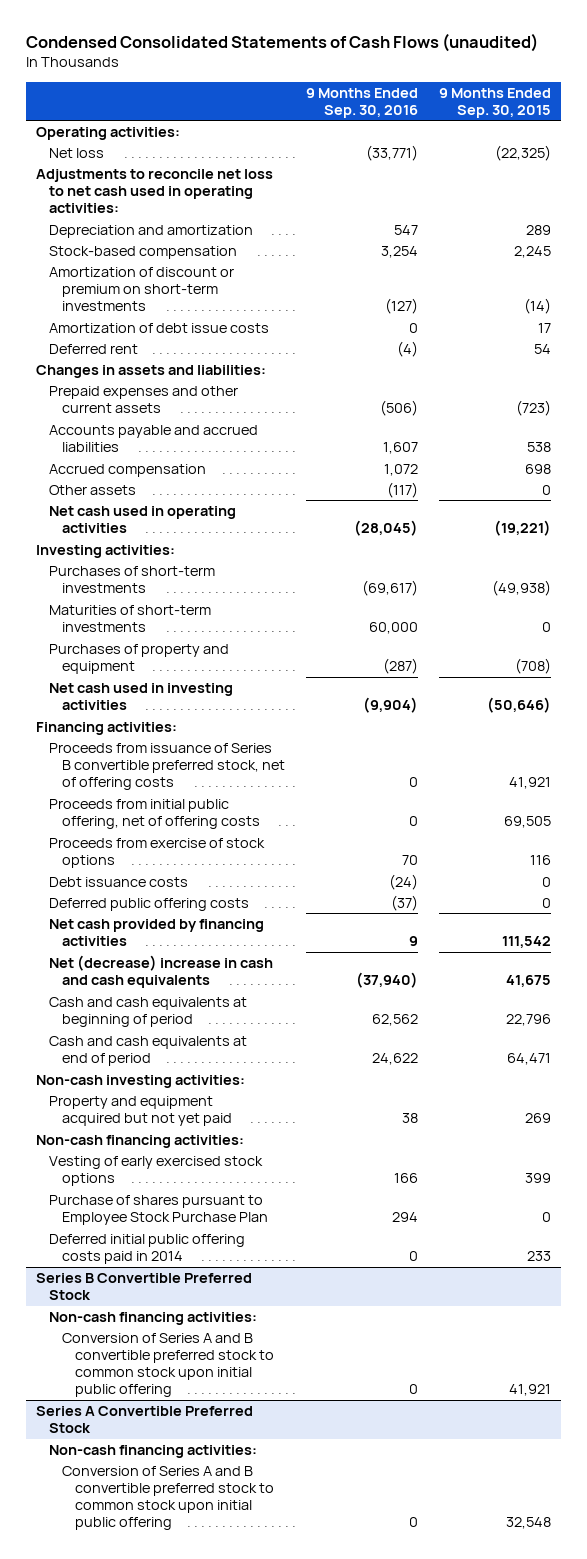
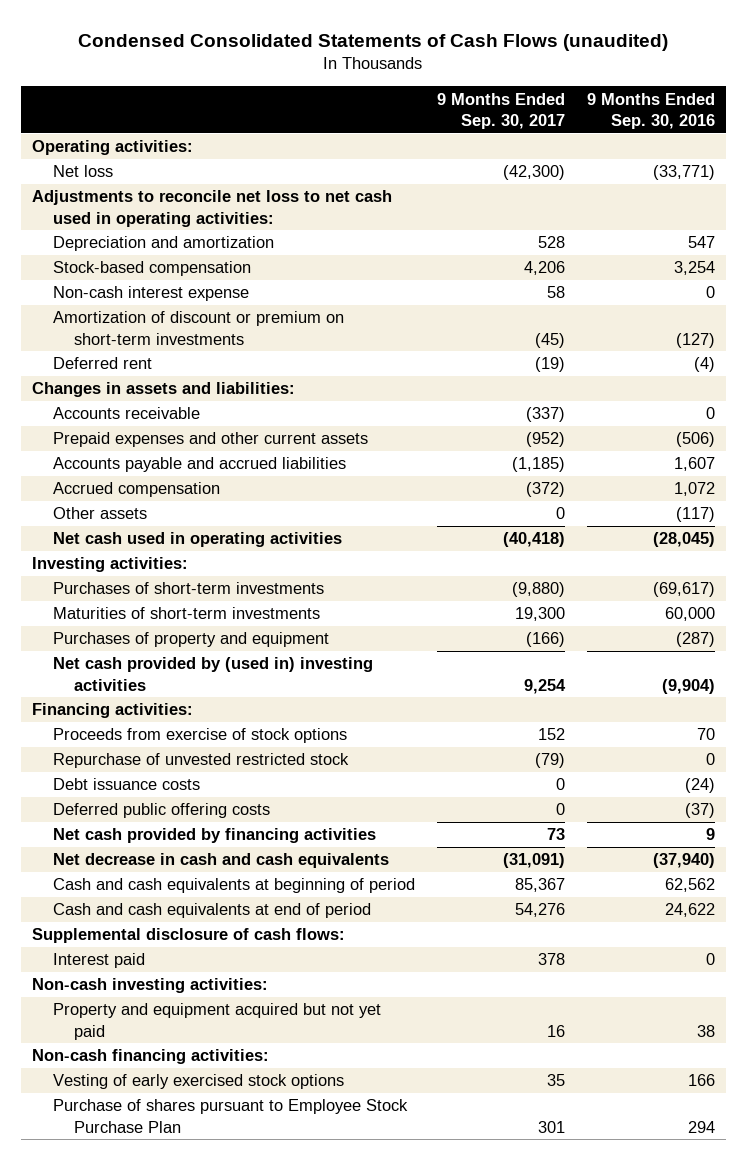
- | 9 Months Ended Sep. 30, 2016 | 9 Months Ended Sep. 30, 2015
+ | 9 Months Ended Sep. 30, 2017 | 9 Months Ended Sep. 30, 2016
+ Non-cash interest expense | 58 | 0
- Amortization of debt issue costs | 0 | 17
+ Accounts receivable | (337) | 0
- Net cash used in investing activities | (9,904) | (50,646)
+ Net cash provided by (used in) investing activities | 9,254 | (9,904)
- Proceeds from issuance of Series B convertible preferred stock, net of offering costs | 0 | 41,921
- Proceeds from initial public offering, net of offering costs | 0 | 69,505
+ Repurchase of unvested restricted stock | (79) | 0
- Net (decrease) increase in cash and cash equivalents | (37,940) | 41,675
+ Net decrease in cash and cash equivalents | (31,091) | (37,940)
+ Supplemental disclosure of cash flows:
+ Interest paid | 378 | 0
- Deferred initial public offering costs paid in 2014 | 0 | 233
- Series B Convertible Preferred Stock
- Non-cash financing activities:
- Conversion of Series A and B convertible preferred stock to common stock upon initial public offering | 0 | 41,921
- Series A Convertible Preferred Stock
- Non-cash financing activities:
- Conversion of Series A and B convertible preferred stock to common stock upon initial public offering | 0 | 32,548

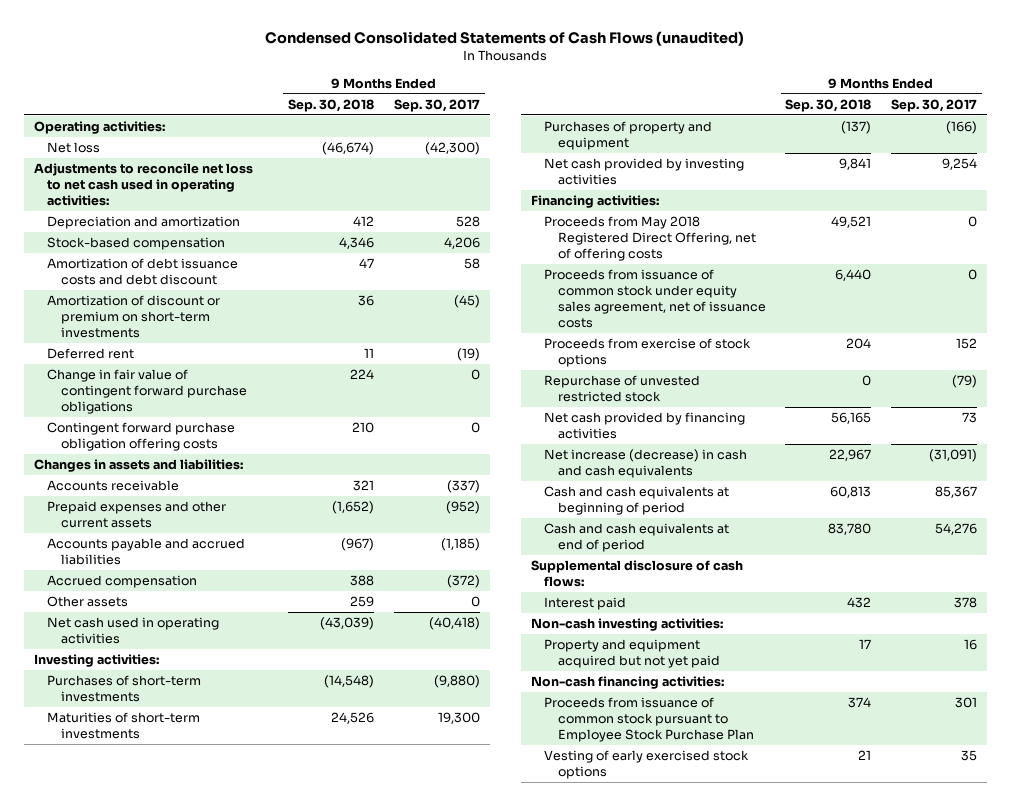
- | 9 Months Ended Sep. 30, 2017 | 9 Months Ended Sep. 30, 2016
+ | 9 Months Ended Sep. 30, 2018 | 9 Months Ended Sep. 30, 2017
- Non-cash interest expense | 58 | 0
+ Amortization of debt issuance costs and debt discount | 47 | 58
+ Change in fair value of contingent forward purchase obligations | 224 | 0
+ Contingent forward purchase obligation offering costs | 210 | 0
- Net cash provided by (used in) investing activities | 9,254 | (9,904)
+ Net cash provided by investing activities | 9,841 | 9,254
+ Proceeds from May 2018 Registered Direct Offering, net of offering costs | 49,521 | 0
+ Proceeds from issuance of common stock under equity sales agreement, net of issuance costs | 6,440 | 0
- Debt issuance costs | 0 | (24)
- Deferred public offering costs | 0 | (37)
- Net decrease in cash and cash equivalents | (31,091) | (37,940)
+ Net increase (decrease) in cash and cash equivalents | 22,967 | (31,091)
+ Proceeds from issuance of common stock pursuant to Employee Stock Purchase Plan | 374 | 301
- Purchase of shares pursuant to Employee Stock Purchase Plan | 301 | 294

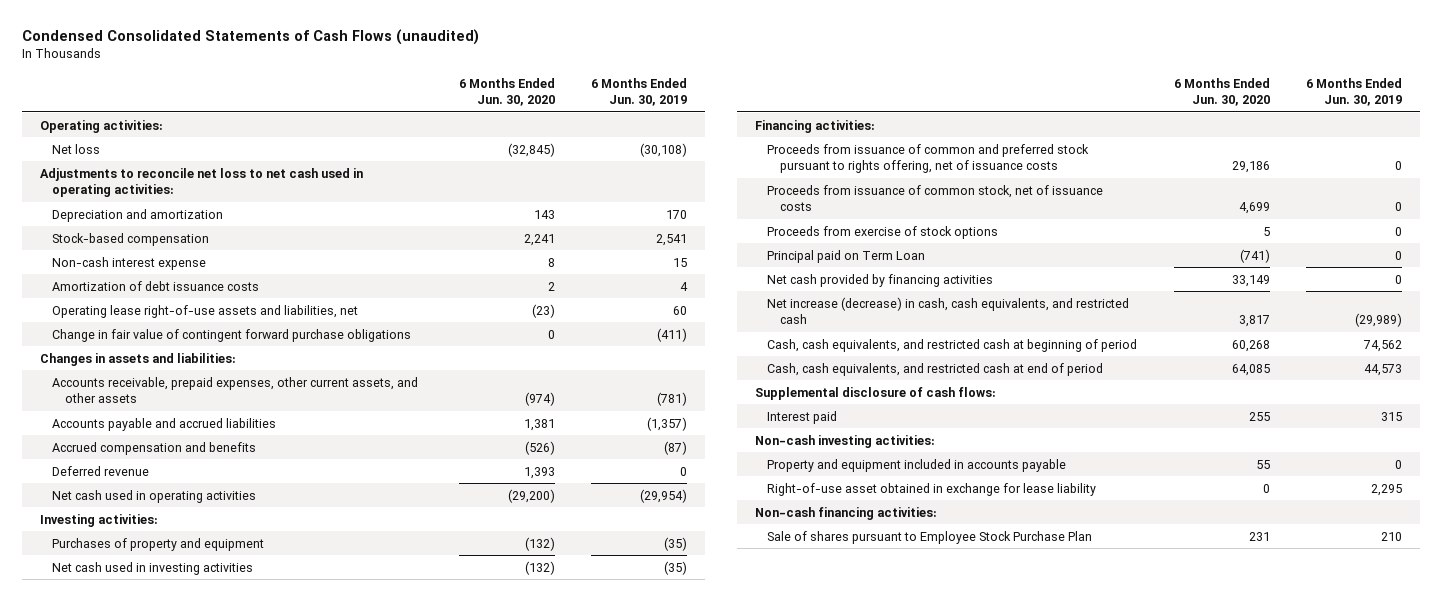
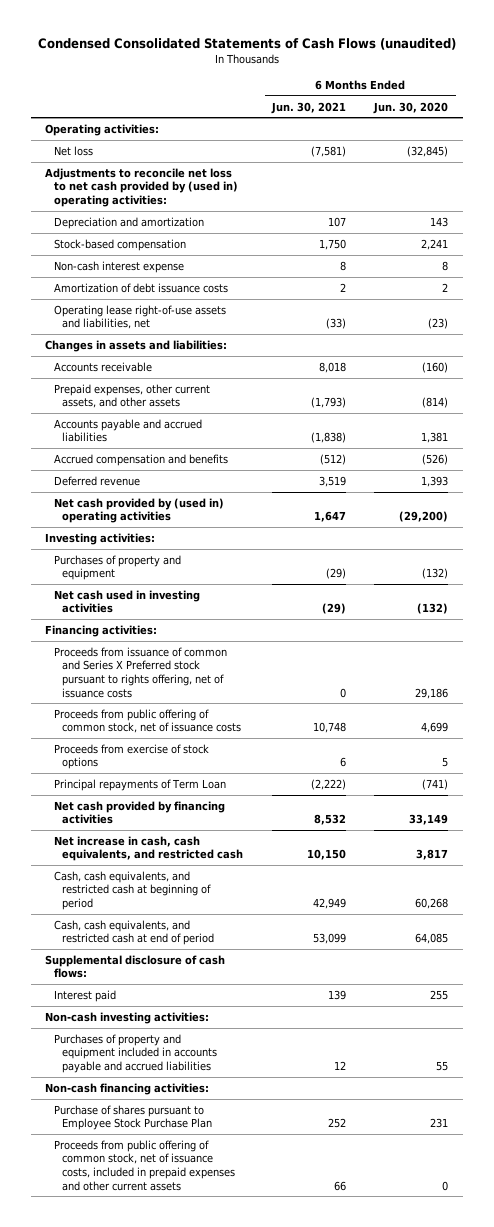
- | 6 Months Ended Jun. 30, 2020 | 6 Months Ended Jun. 30, 2019
+ | 6 Months Ended Jun. 30, 2021 | 6 Months Ended Jun. 30, 2020
- Adjustments to reconcile net loss to net cash used in operating activities:
+ Adjustments to reconcile net loss to net cash provided by (used in) operating activities:
- Change in fair value of contingent forward purchase obligations | 0 | (411)
- Accounts receivable, prepaid expenses, other current assets, and other assets | (974) | (781)
+ Accounts receivable | 8,018 | (160)
+ Prepaid expenses, other current assets, and other assets | (1,793) | (814)
- Net cash used in operating activities | (29,200) | (29,954)
+ Net cash provided by (used in) operating activities | 1,647 | (29,200)
- Proceeds from issuance of common and preferred stock pursuant to rights offering, net of issuance costs | 29,186 | 0
- Proceeds from issuance of common stock, net of issuance costs | 4,699 | 0
+ Proceeds from issuance of common and Series X Preferred stock pursuant to rights offering, net of issuance costs | 0 | 29,186
+ Proceeds from public offering of common stock, net of issuance costs | 10,748 | 4,699
- Principal paid on Term Loan | (741) | 0
+ Principal repayments of Term Loan | (2,222) | (741)
- Net increase (decrease) in cash, cash equivalents, and restricted cash | 3,817 | (29,989)
+ Net increase in cash, cash equivalents, and restricted cash | 10,150 | 3,817
- Property and equipment included in accounts payable | 55 | 0
- Right-of-use asset obtained in exchange for lease liability | 0 | 2,295
+ Purchases of property and equipment included in accounts payable and accrued liabilities | 12 | 55
- Sale of shares pursuant to Employee Stock Purchase Plan | 231 | 210
+ Purchase of shares pursuant to Employee Stock Purchase Plan | 252 | 231
+ Proceeds from public offering of common stock, net of issuance costs, included in prepaid expenses and other current assets | 66 | 0

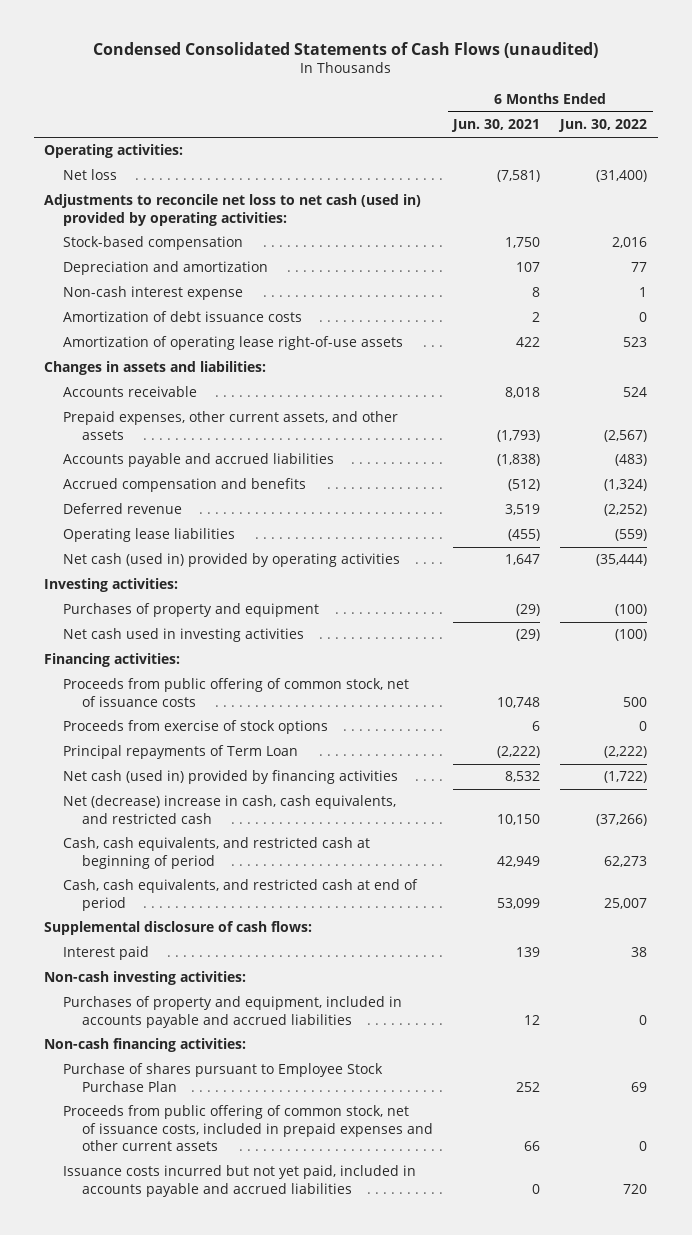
- | 6 Months Ended Jun. 30, 2021 | 6 Months Ended Jun. 30, 2020
+ | 6 Months Ended Jun. 30, 2021 | 6 Months Ended Jun. 30, 2022
- Adjustments to reconcile net loss to net cash provided by (used in) operating activities:
+ Adjustments to reconcile net loss to net cash (used in) provided by operating activities:
moved down: Depreciation and amortization | 107 | 77
- Operating lease right-of-use assets and liabilities, net | (33) | (23)
+ Amortization of operating lease right-of-use assets | 422 | 523
- Net cash provided by (used in) operating activities | 1,647 | (29,200)
+ Operating lease liabilities | (455) | (559)
+ Net cash (used in) provided by operating activities | 1,647 | (35,444)
- Proceeds from issuance of common and Series X Preferred stock pursuant to rights offering, net of issuance costs | 0 | 29,186
- Net cash provided by financing activities | 8,532 | 33,149
- Net increase in cash, cash equivalents, and restricted cash | 10,150 | 3,817
+ Net cash (used in) provided by financing activities | 8,532 | (1,722)
+ Net (decrease) increase in cash, cash equivalents, and restricted cash | 10,150 | (37,266)
- Purchases of property and equipment included in accounts payable and accrued liabilities | 12 | 55
+ Purchases of property and equipment, included in accounts payable and accrued liabilities | 12 | 0
+ Issuance costs incurred but not yet paid, included in accounts payable and accrued liabilities | 0 | 720

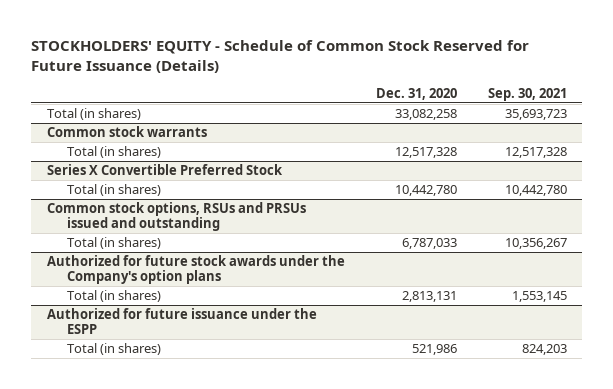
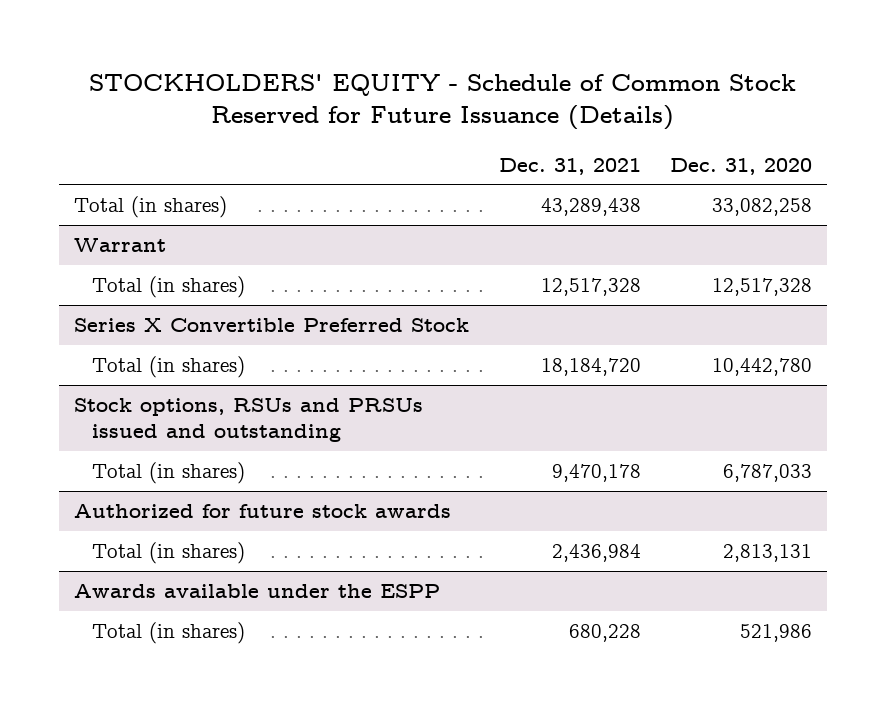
- | Dec. 31, 2020 | Sep. 30, 2021
+ | Dec. 31, 2021 | Dec. 31, 2020
- Common stock warrants
+ Warrant
- Common stock options, RSUs and PRSUs issued and outstanding
+ Stock options, RSUs and PRSUs issued and outstanding
- Authorized for future stock awards under the Company's option plans
+ Authorized for future stock awards
- Authorized for future issuance under the ESPP
+ Awards available under the ESPP

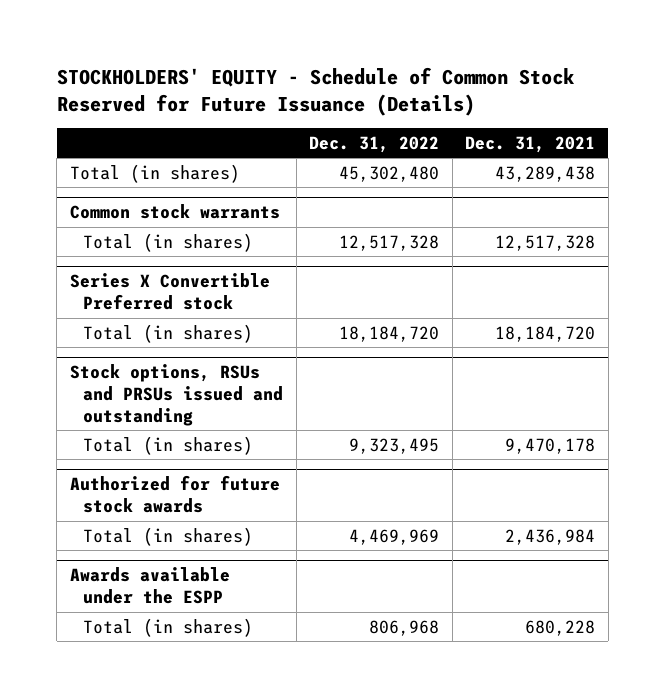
- | Dec. 31, 2021 | Dec. 31, 2020
+ | Dec. 31, 2022 | Dec. 31, 2021
- Warrant
+ Common stock warrants
- Series X Convertible Preferred Stock
+ Series X Convertible Preferred stock

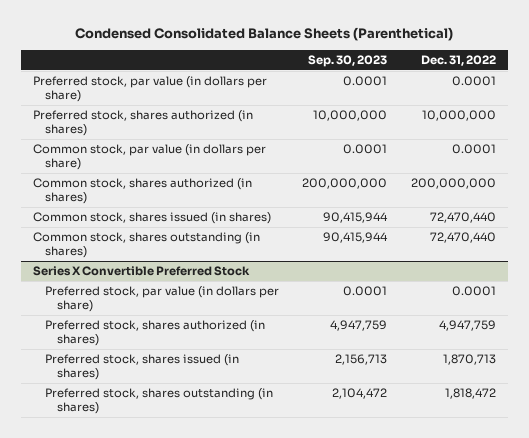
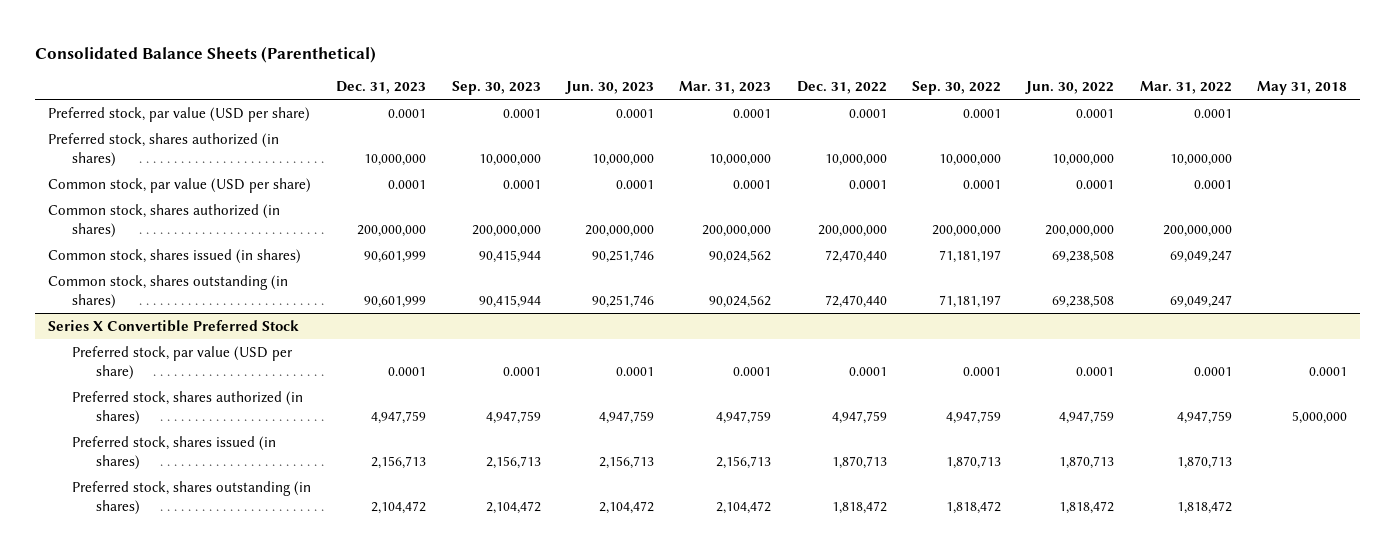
- Condensed Consolidated Balance Sheets (Parenthetical)
+ Consolidated Balance Sheets (Parenthetical)
- | Sep. 30, 2023 | Dec. 31, 2022
+ | Dec. 31, 2023 | Sep. 30, 2023 | Jun. 30, 2023 | Mar. 31, 2023 | Dec. 31, 2022 | Sep. 30, 2022 | Jun. 30, 2022 | Mar. 31, 2022 | May 31, 2018
- Preferred stock, par value (in dollars per share) | 0.0001 | 0.0001
+ Preferred stock, par value (USD per share) | 0.0001 | 0.0001 | 0.0001 | 0.0001 | 0.0001 | 0.0001 | 0.0001 | 0.0001 |
- Common stock, par value (in dollars per share) | 0.0001 | 0.0001
+ Common stock, par value (USD per share) | 0.0001 | 0.0001 | 0.0001 | 0.0001 | 0.0001 | 0.0001 | 0.0001 | 0.0001 |
@ Series X Convertible Preferred Stock
- Preferred stock, par value (in dollars per share) | 0.0001 | 0.0001
+ Preferred stock, par value (USD per share) | 0.0001 | 0.0001 | 0.0001 | 0.0001 | 0.0001 | 0.0001 | 0.0001 | 0.0001 | 0.0001

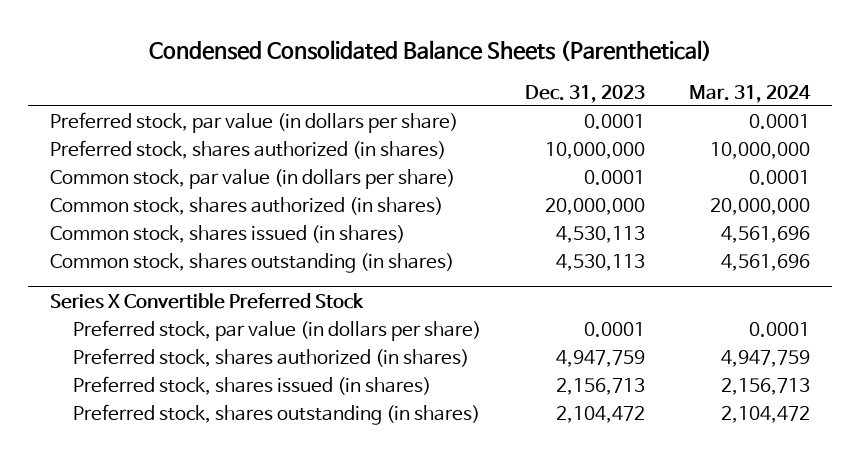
- Consolidated Balance Sheets (Parenthetical)
+ Condensed Consolidated Balance Sheets (Parenthetical)
- | Dec. 31, 2023 | Sep. 30, 2023 | Jun. 30, 2023 | Mar. 31, 2023 | Dec. 31, 2022 | Sep. 30, 2022 | Jun. 30, 2022 | Mar. 31, 2022 | May 31, 2018
+ | Dec. 31, 2023 | Mar. 31, 2024
- Preferred stock, par value (USD per share) | 0.0001 | 0.0001 | 0.0001 | 0.0001 | 0.0001 | 0.0001 | 0.0001 | 0.0001 |
+ Preferred stock, par value (in dollars per share) | 0.0001 | 0.0001
- Common stock, par value (USD per share) | 0.0001 | 0.0001 | 0.0001 | 0.0001 | 0.0001 | 0.0001 | 0.0001 | 0.0001 |
- Common stock, shares authorized (in shares) | 200,000,000 | 200,000,000 | 200,000,000 | 200,000,000 | 200,000,000 | 200,000,000 | 200,000,000 | 200,000,000 |
- Common stock, shares issued (in shares) | 90,601,999 | 90,415,944 | 90,251,746 | 90,024,562 | 72,470,440 | 71,181,197 | 69,238,508 | 69,049,247 |
- Common stock, shares outstanding (in shares) | 90,601,999 | 90,415,944 | 90,251,746 | 90,024,562 | 72,470,440 | 71,181,197 | 69,238,508 | 69,049,247 |
+ Common stock, par value (in dollars per share) | 0.0001 | 0.0001
+ Common stock, shares authorized (in shares) | 20,000,000 | 20,000,000
+ Common stock, shares issued (in shares) | 4,530,113 | 4,561,696
+ Common stock, shares outstanding (in shares) | 4,530,113 | 4,561,696
@ Series X Convertible Preferred Stock
- Preferred stock, par value (USD per share) | 0.0001 | 0.0001 | 0.0001 | 0.0001 | 0.0001 | 0.0001 | 0.0001 | 0.0001 | 0.0001
+ Preferred stock, par value (in dollars per share) | 0.0001 | 0.0001

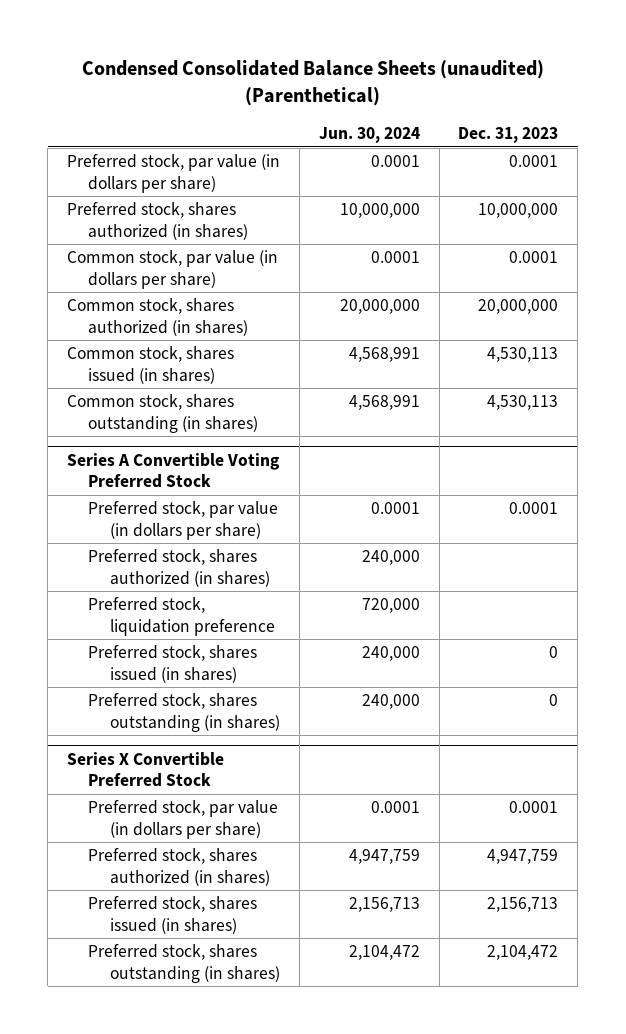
- Condensed Consolidated Balance Sheets (Parenthetical)
+ Condensed Consolidated Balance Sheets (unaudited) (Parenthetical)
- | Dec. 31, 2023 | Mar. 31, 2024
+ | Jun. 30, 2024 | Dec. 31, 2023
+ Series A Convertible Voting Preferred Stock
+ Preferred stock, par value (in dollars per share) | 0.0001 | 0.0001
+ Preferred stock, shares authorized (in shares) | 240,000 |
+ Preferred stock, liquidation preference | 720,000 |
+ Preferred stock, shares issued (in shares) | 240,000 | 0
+ Preferred stock, shares outstanding (in shares) | 240,000 | 0

